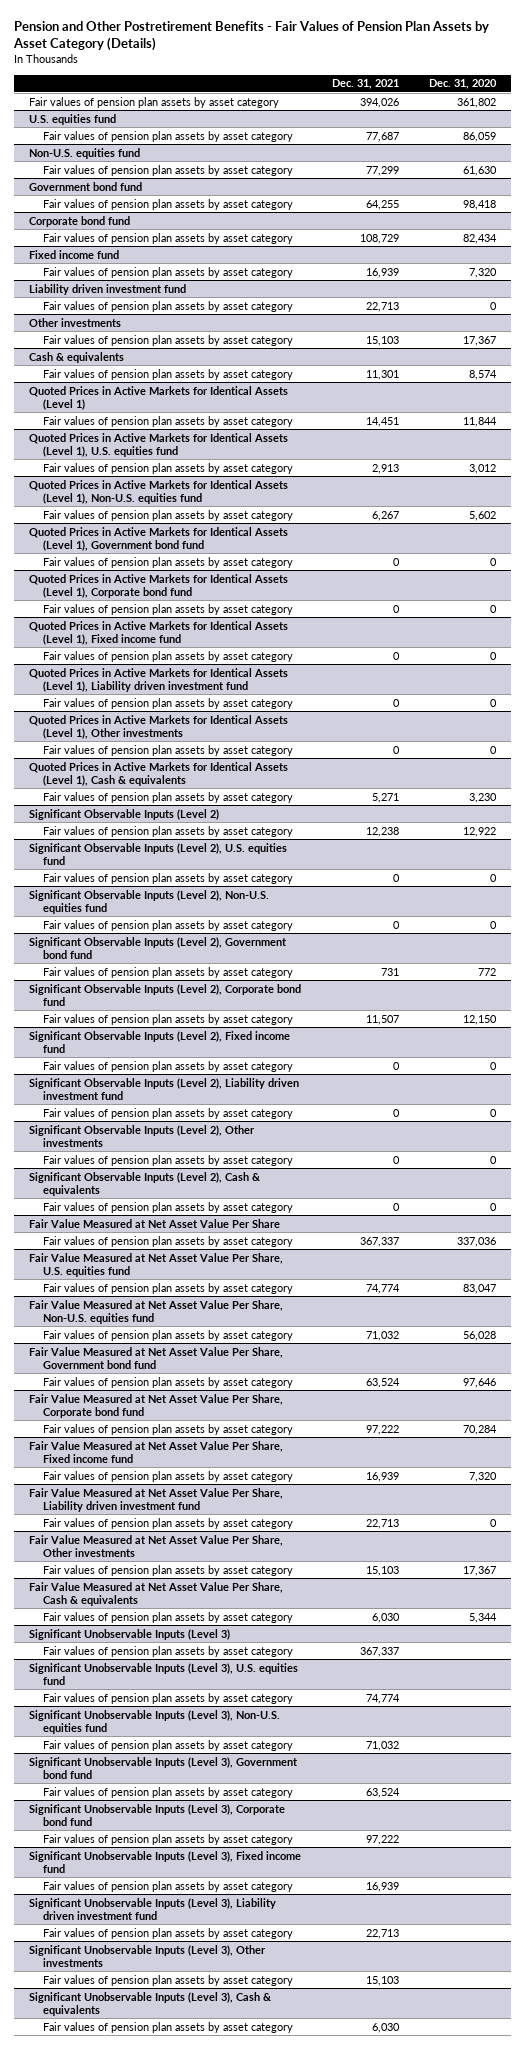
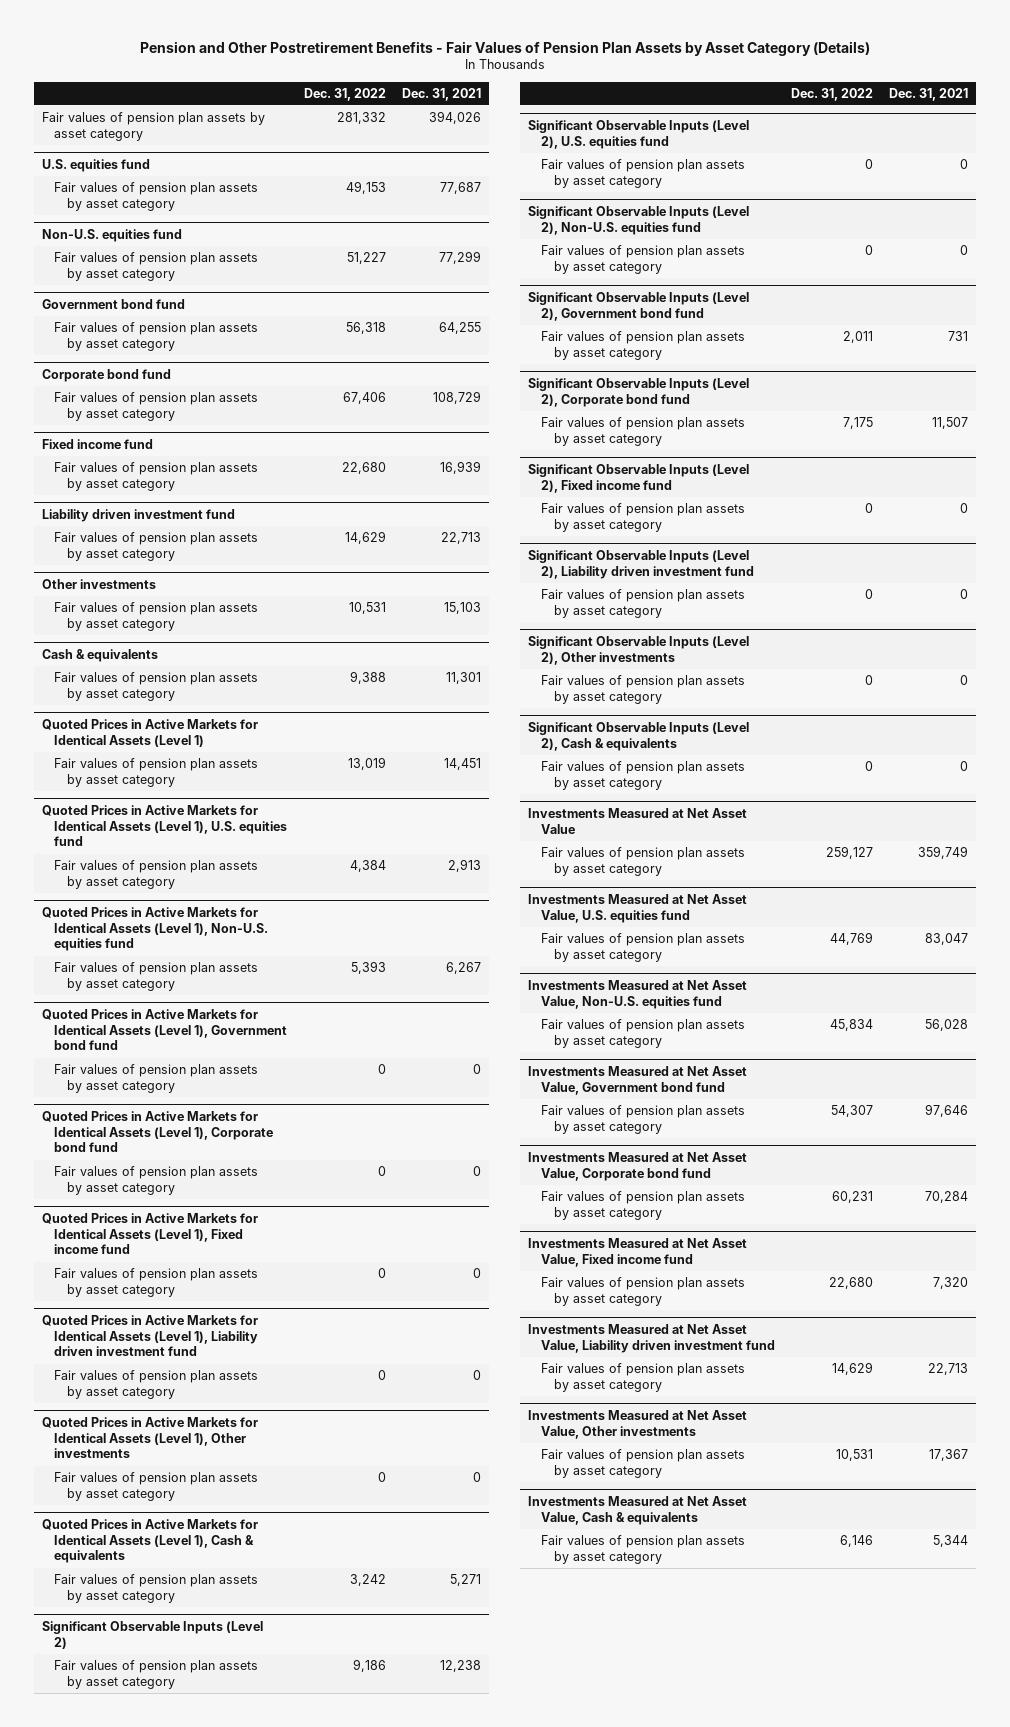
- | Dec. 31, 2021 | Dec. 31, 2020
+ | Dec. 31, 2022 | Dec. 31, 2021
- Fair Value Measured at Net Asset Value Per Share
- Fair values of pension plan assets by asset category | 367,337 | 337,036
- Fair Value Measured at Net Asset Value Per Share, U.S. equities fund
- Fair values of pension plan assets by asset category | 74,774 | 83,047
- Fair Value Measured at Net Asset Value Per Share, Non-U.S. equities fund
- Fair values of pension plan assets by asset category | 71,032 | 56,028
- Fair Value Measured at Net Asset Value Per Share, Government bond fund
- Fair values of pension plan assets by asset category | 63,524 | 97,646
- Fair Value Measured at Net Asset Value Per Share, Corporate bond fund
- Fair values of pension plan assets by asset category | 97,222 | 70,284
- Fair Value Measured at Net Asset Value Per Share, Fixed income fund
- Fair values of pension plan assets by asset category | 16,939 | 7,320
- Fair Value Measured at Net Asset Value Per Share, Liability driven investment fund
- Fair values of pension plan assets by asset category | 22,713 | 0
- Fair Value Measured at Net Asset Value Per Share, Other investments
- Fair values of pension plan assets by asset category | 15,103 | 17,367
- Fair Value Measured at Net Asset Value Per Share, Cash & equivalents
- Fair values of pension plan assets by asset category | 6,030 | 5,344
- Significant Unobservable Inputs (Level 3)
- Fair values of pension plan assets by asset category | 367,337 |
- Significant Unobservable Inputs (Level 3), U.S. equities fund
- Fair values of pension plan assets by asset category | 74,774 |
- Significant Unobservable Inputs (Level 3), Non-U.S. equities fund
- Fair values of pension plan assets by asset category | 71,032 |
- Significant Unobservable Inputs (Level 3), Government bond fund
- Fair values of pension plan assets by asset category | 63,524 |
- Significant Unobservable Inputs (Level 3), Corporate bond fund
- Fair values of pension plan assets by asset category | 97,222 |
- Significant Unobservable Inputs (Level 3), Fixed income fund
- Fair values of pension plan assets by asset category | 16,939 |
- Significant Unobservable Inputs (Level 3), Liability driven investment fund
+ Investments Measured at Net Asset Value
+ Fair values of pension plan assets by asset category | 259,127 | 359,749
+ Investments Measured at Net Asset Value, U.S. equities fund
+ Fair values of pension plan assets by asset category | 44,769 | 83,047
+ Investments Measured at Net Asset Value, Non-U.S. equities fund
+ Fair values of pension plan assets by asset category | 45,834 | 56,028
+ Investments Measured at Net Asset Value, Government bond fund
+ Fair values of pension plan assets by asset category | 54,307 | 97,646
+ Investments Measured at Net Asset Value, Corporate bond fund
+ Fair values of pension plan assets by asset category | 60,231 | 70,284
+ Investments Measured at Net Asset Value, Fixed income fund
+ Fair values of pension plan assets by asset category | 22,680 | 7,320
+ Investments Measured at Net Asset Value, Liability driven investment fund
- Significant Unobservable Inputs (Level 3), Other investments
- Fair values of pension plan assets by asset category | 15,103 |
- Significant Unobservable Inputs (Level 3), Cash & equivalents
- Fair values of pension plan assets by asset category | 6,030 |
+ Investments Measured at Net Asset Value, Other investments
+ Fair values of pension plan assets by asset category | 10,531 | 17,367
+ Investments Measured at Net Asset Value, Cash & equivalents
+ Fair values of pension plan assets by asset category | 6,146 | 5,344

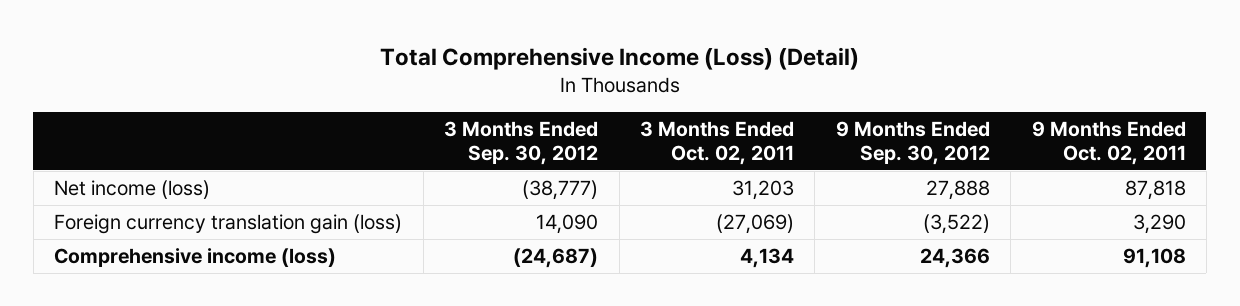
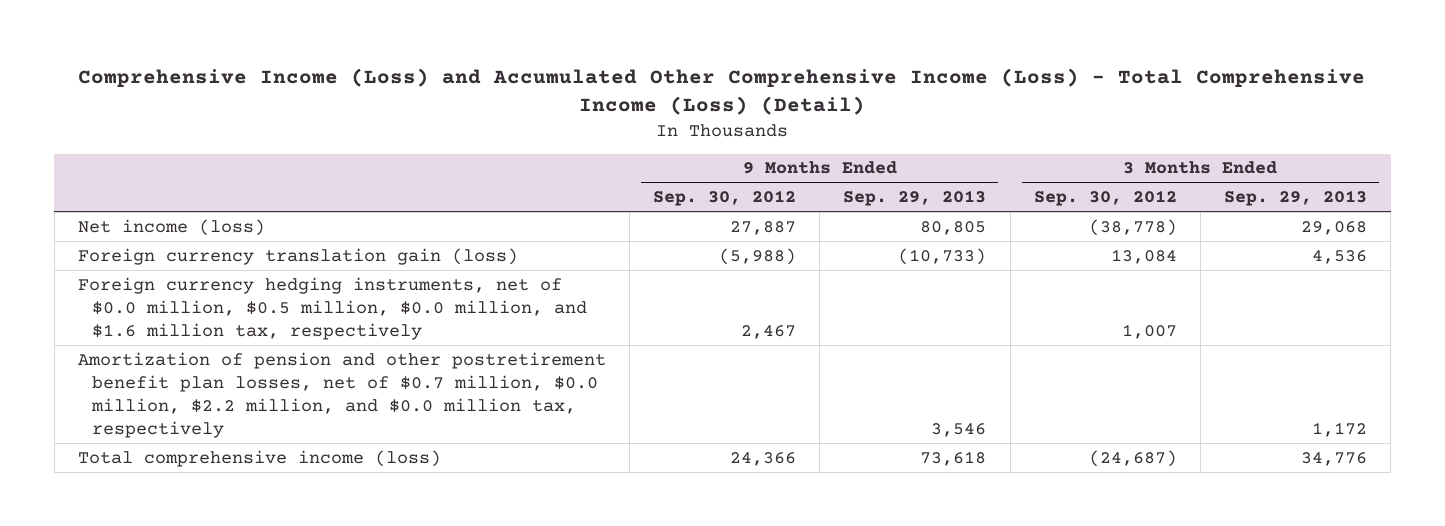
- Total Comprehensive Income (Loss) (Detail)
+ Comprehensive Income (Loss) and Accumulated Other Comprehensive Income (Loss) - Total Comprehensive Income (Loss) (Detail)
- | 3 Months Ended Sep. 30, 2012 | 3 Months Ended Oct. 02, 2011 | 9 Months Ended Sep. 30, 2012 | 9 Months Ended Oct. 02, 2011
+ | 9 Months Ended Sep. 30, 2012 | 9 Months Ended Sep. 29, 2013 | 3 Months Ended Sep. 30, 2012 | 3 Months Ended Sep. 29, 2013
- Net income (loss) | (38,777) | 31,203 | 27,888 | 87,818
- Foreign currency translation gain (loss) | 14,090 | (27,069) | (3,522) | 3,290
- Comprehensive income (loss) | (24,687) | 4,134 | 24,366 | 91,108
+ Net income (loss) | 27,887 | 80,805 | (38,778) | 29,068
+ Foreign currency translation gain (loss) | (5,988) | (10,733) | 13,084 | 4,536
+ Foreign currency hedging instruments, net of $0.0 million, $0.5 million, $0.0 million, and $1.6 million tax, respectively | 2,467 | | 1,007 |
+ Amortization of pension and other postretirement benefit plan losses, net of $0.7 million, $0.0 million, $2.2 million, and $0.0 million tax, respectively | | 3,546 | | 1,172
+ Total comprehensive income (loss) | 24,366 | 73,618 | (24,687) | 34,776

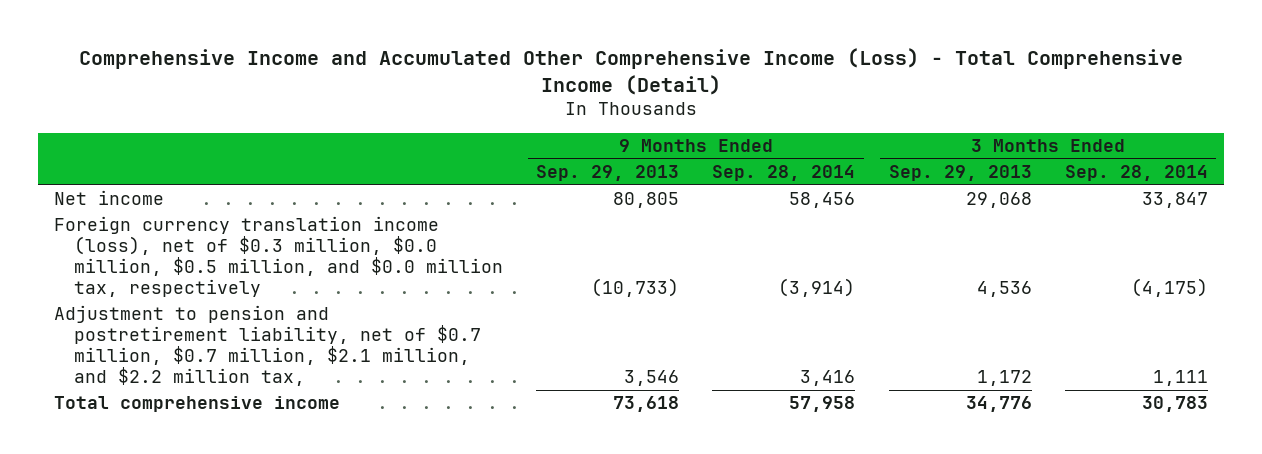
- Comprehensive Income (Loss) and Accumulated Other Comprehensive Income (Loss) - Total Comprehensive Income (Loss) (Detail)
+ Comprehensive Income and Accumulated Other Comprehensive Income (Loss) - Total Comprehensive Income (Detail)
- | 9 Months Ended Sep. 30, 2012 | 9 Months Ended Sep. 29, 2013 | 3 Months Ended Sep. 30, 2012 | 3 Months Ended Sep. 29, 2013
+ | 9 Months Ended Sep. 29, 2013 | 9 Months Ended Sep. 28, 2014 | 3 Months Ended Sep. 29, 2013 | 3 Months Ended Sep. 28, 2014
- Net income (loss) | 27,887 | 80,805 | (38,778) | 29,068
- Foreign currency translation gain (loss) | (5,988) | (10,733) | 13,084 | 4,536
- Foreign currency hedging instruments, net of $0.0 million, $0.5 million, $0.0 million, and $1.6 million tax, respectively | 2,467 | | 1,007 |
- Amortization of pension and other postretirement benefit plan losses, net of $0.7 million, $0.0 million, $2.2 million, and $0.0 million tax, respectively | | 3,546 | | 1,172
- Total comprehensive income (loss) | 24,366 | 73,618 | (24,687) | 34,776
+ Net income | 80,805 | 58,456 | 29,068 | 33,847
+ Foreign currency translation income (loss), net of $0.3 million, $0.0 million, $0.5 million, and $0.0 million tax, respectively | (10,733) | (3,914) | 4,536 | (4,175)
+ Adjustment to pension and postretirement liability, net of $0.7 million, $0.7 million, $2.1 million, and $2.2 million tax, | 3,546 | 3,416 | 1,172 | 1,111
+ Total comprehensive income | 73,618 | 57,958 | 34,776 | 30,783

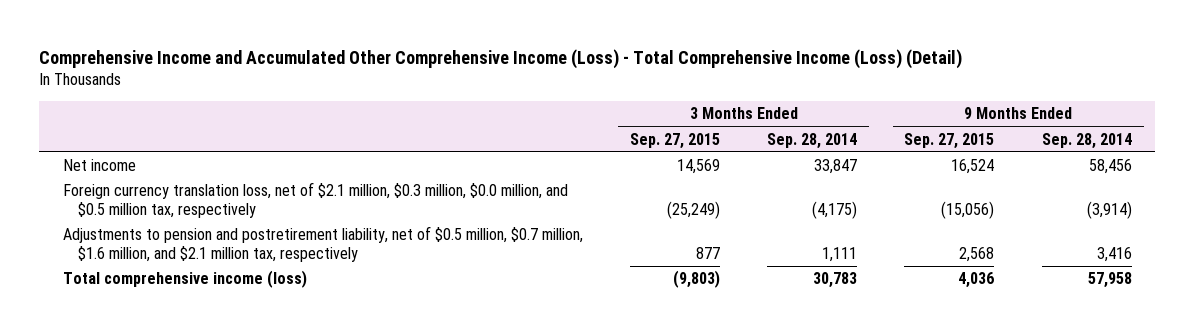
- Comprehensive Income and Accumulated Other Comprehensive Income (Loss) - Total Comprehensive Income (Detail)
+ Comprehensive Income and Accumulated Other Comprehensive Income (Loss) - Total Comprehensive Income (Loss) (Detail)
- | 9 Months Ended Sep. 29, 2013 | 9 Months Ended Sep. 28, 2014 | 3 Months Ended Sep. 29, 2013 | 3 Months Ended Sep. 28, 2014
+ | 3 Months Ended Sep. 27, 2015 | 3 Months Ended Sep. 28, 2014 | 9 Months Ended Sep. 27, 2015 | 9 Months Ended Sep. 28, 2014
- Foreign currency translation income (loss), net of $0.3 million, $0.0 million, $0.5 million, and $0.0 million tax, respectively | (10,733) | (3,914) | 4,536 | (4,175)
- Adjustment to pension and postretirement liability, net of $0.7 million, $0.7 million, $2.1 million, and $2.2 million tax, | 3,546 | 3,416 | 1,172 | 1,111
- Total comprehensive income | 73,618 | 57,958 | 34,776 | 30,783
+ Foreign currency translation loss, net of $2.1 million, $0.3 million, $0.0 million, and $0.5 million tax, respectively | (25,249) | (4,175) | (15,056) | (3,914)
+ Adjustments to pension and postretirement liability, net of $0.5 million, $0.7 million, $1.6 million, and $2.1 million tax, respectively | 877 | 1,111 | 2,568 | 3,416
+ Total comprehensive income (loss) | (9,803) | 30,783 | 4,036 | 57,958

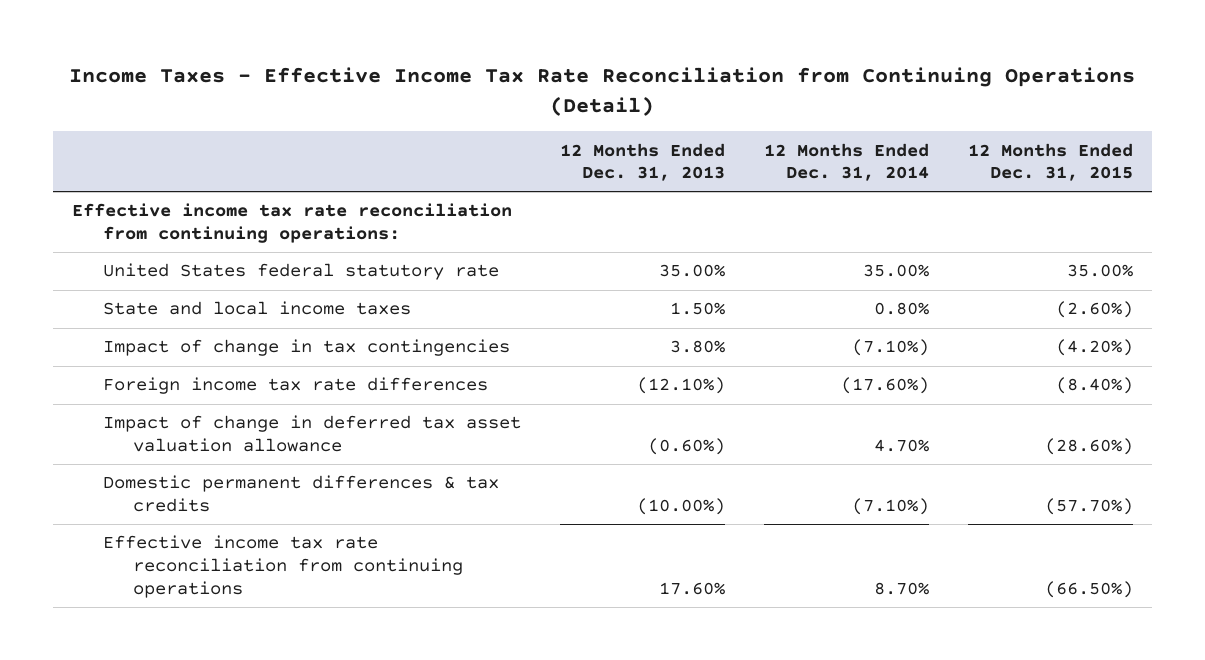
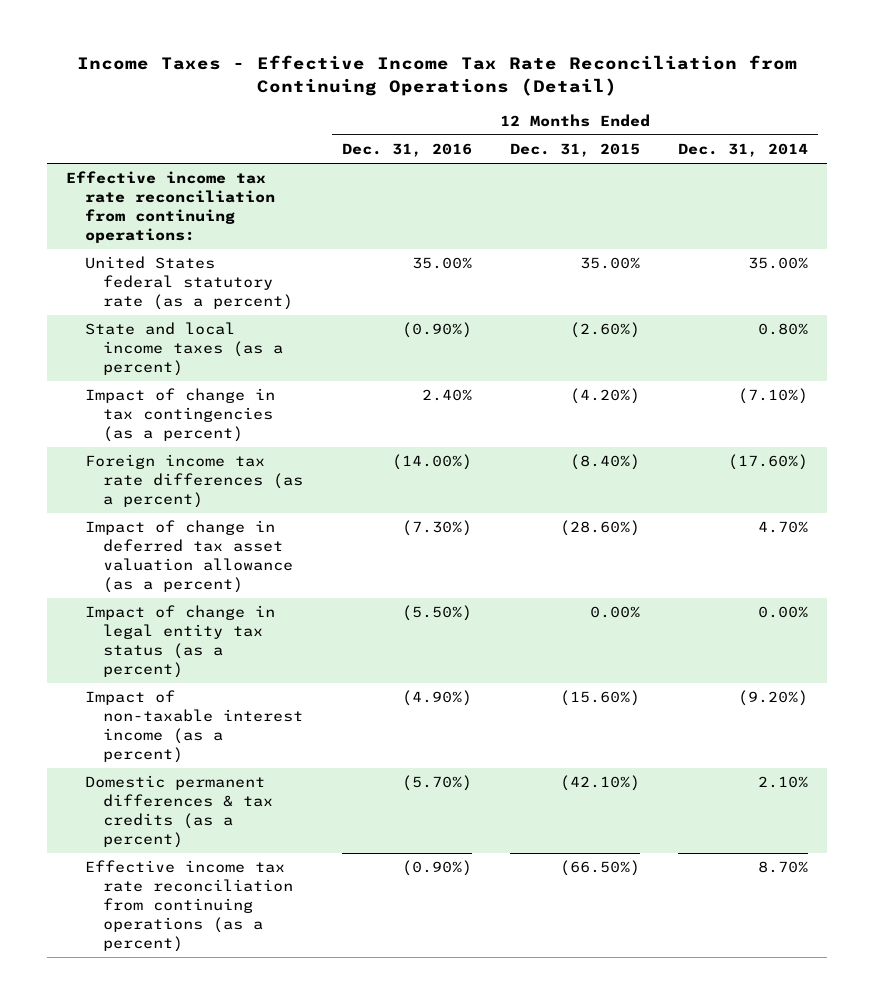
- | 12 Months Ended Dec. 31, 2013 | 12 Months Ended Dec. 31, 2014 | 12 Months Ended Dec. 31, 2015
+ | 12 Months Ended Dec. 31, 2016 | 12 Months Ended Dec. 31, 2015 | 12 Months Ended Dec. 31, 2014
- United States federal statutory rate | 35.00% | 35.00% | 35.00%
- State and local income taxes | 1.50% | 0.80% | (2.60%)
- Impact of change in tax contingencies | 3.80% | (7.10%) | (4.20%)
- Foreign income tax rate differences | (12.10%) | (17.60%) | (8.40%)
- Impact of change in deferred tax asset valuation allowance | (0.60%) | 4.70% | (28.60%)
- Domestic permanent differences & tax credits | (10.00%) | (7.10%) | (57.70%)
- Effective income tax rate reconciliation from continuing operations | 17.60% | 8.70% | (66.50%)
+ United States federal statutory rate (as a percent) | 35.00% | 35.00% | 35.00%
+ State and local income taxes (as a percent) | (0.90%) | (2.60%) | 0.80%
+ Impact of change in tax contingencies (as a percent) | 2.40% | (4.20%) | (7.10%)
+ Foreign income tax rate differences (as a percent) | (14.00%) | (8.40%) | (17.60%)
+ Impact of change in deferred tax asset valuation allowance (as a percent) | (7.30%) | (28.60%) | 4.70%
+ Impact of change in legal entity tax status (as a percent) | (5.50%) | 0.00% | 0.00%
+ Impact of non-taxable interest income (as a percent) | (4.90%) | (15.60%) | (9.20%)
+ Domestic permanent differences & tax credits (as a percent) | (5.70%) | (42.10%) | 2.10%
+ Effective income tax rate reconciliation from continuing operations (as a percent) | (0.90%) | (66.50%) | 8.70%

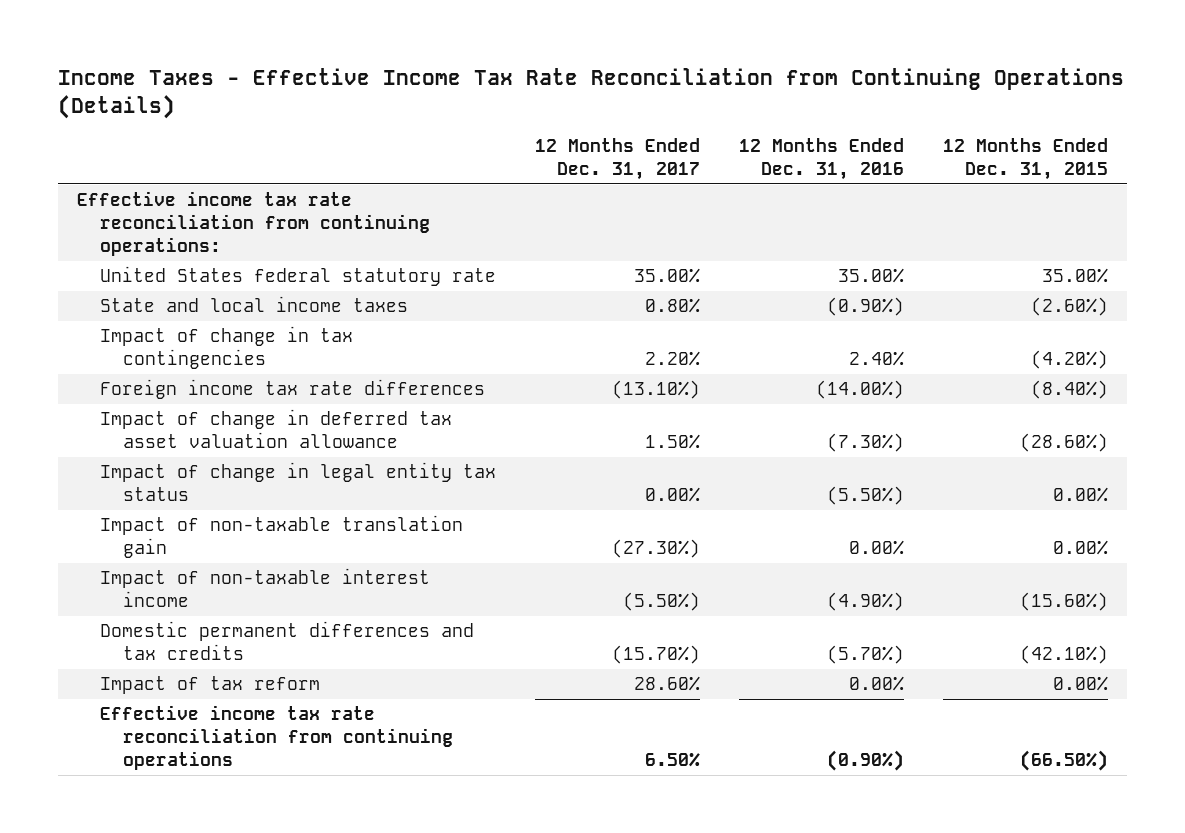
- Income Taxes - Effective Income Tax Rate Reconciliation from Continuing Operations (Detail)
+ Income Taxes - Effective Income Tax Rate Reconciliation from Continuing Operations (Details)
- | 12 Months Ended Dec. 31, 2016 | 12 Months Ended Dec. 31, 2015 | 12 Months Ended Dec. 31, 2014
+ | 12 Months Ended Dec. 31, 2017 | 12 Months Ended Dec. 31, 2016 | 12 Months Ended Dec. 31, 2015
- United States federal statutory rate (as a percent) | 35.00% | 35.00% | 35.00%
- State and local income taxes (as a percent) | (0.90%) | (2.60%) | 0.80%
- Impact of change in tax contingencies (as a percent) | 2.40% | (4.20%) | (7.10%)
- Foreign income tax rate differences (as a percent) | (14.00%) | (8.40%) | (17.60%)
- Impact of change in deferred tax asset valuation allowance (as a percent) | (7.30%) | (28.60%) | 4.70%
- Impact of change in legal entity tax status (as a percent) | (5.50%) | 0.00% | 0.00%
- Impact of non-taxable interest income (as a percent) | (4.90%) | (15.60%) | (9.20%)
- Domestic permanent differences & tax credits (as a percent) | (5.70%) | (42.10%) | 2.10%
- Effective income tax rate reconciliation from continuing operations (as a percent) | (0.90%) | (66.50%) | 8.70%
+ United States federal statutory rate | 35.00% | 35.00% | 35.00%
+ State and local income taxes | 0.80% | (0.90%) | (2.60%)
+ Impact of change in tax contingencies | 2.20% | 2.40% | (4.20%)
+ Foreign income tax rate differences | (13.10%) | (14.00%) | (8.40%)
+ Impact of change in deferred tax asset valuation allowance | 1.50% | (7.30%) | (28.60%)
+ Impact of change in legal entity tax status | 0.00% | (5.50%) | 0.00%
+ Impact of non-taxable translation gain | (27.30%) | 0.00% | 0.00%
+ Impact of non-taxable interest income | (5.50%) | (4.90%) | (15.60%)
+ Domestic permanent differences and tax credits | (15.70%) | (5.70%) | (42.10%)
+ Impact of tax reform | 28.60% | 0.00% | 0.00%
+ Effective income tax rate reconciliation from continuing operations | 6.50% | (0.90%) | (66.50%)

